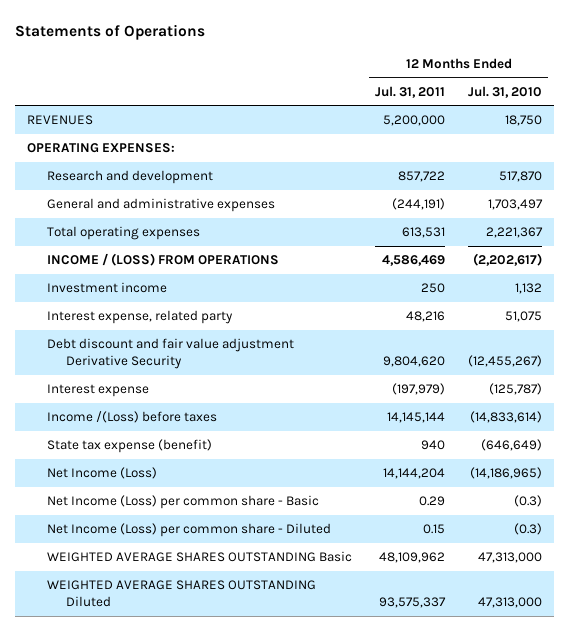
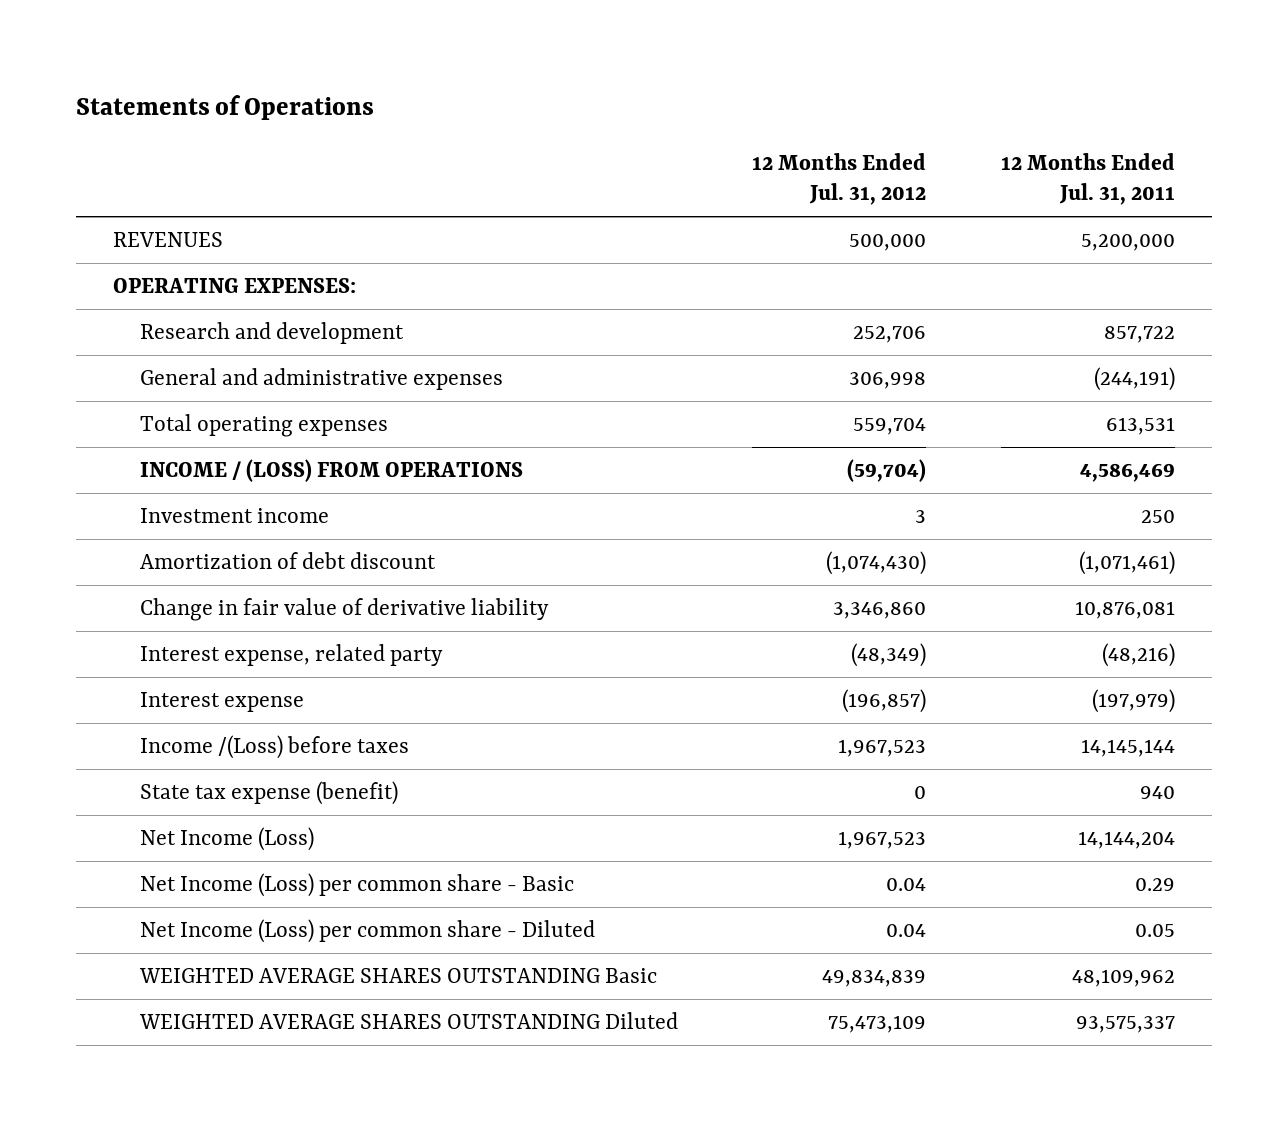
- | 12 Months Ended Jul. 31, 2011 | 12 Months Ended Jul. 31, 2010
+ | 12 Months Ended Jul. 31, 2012 | 12 Months Ended Jul. 31, 2011
- Interest expense, related party | 48,216 | 51,075
- Debt discount and fair value adjustment Derivative Security | 9,804,620 | (12,455,267)
+ Amortization of debt discount | (1,074,430) | (1,071,461)
+ Change in fair value of derivative liability | 3,346,860 | 10,876,081
+ Interest expense, related party | (48,349) | (48,216)
- Net Income (Loss) per common share - Diluted | 0.15 | (0.3)
+ Net Income (Loss) per common share - Diluted | 0.04 | 0.05

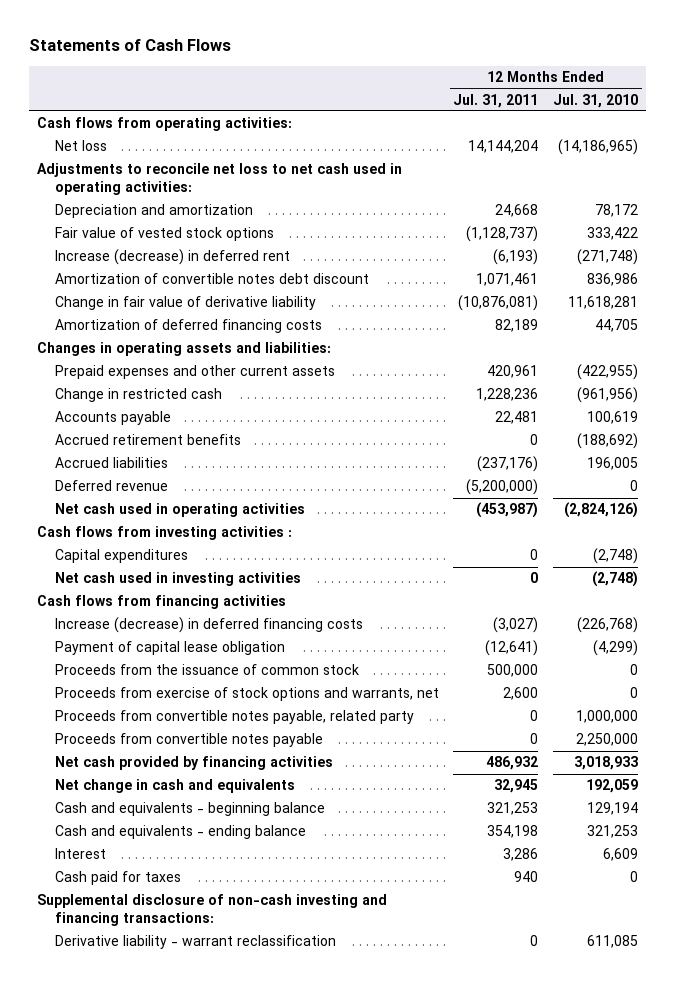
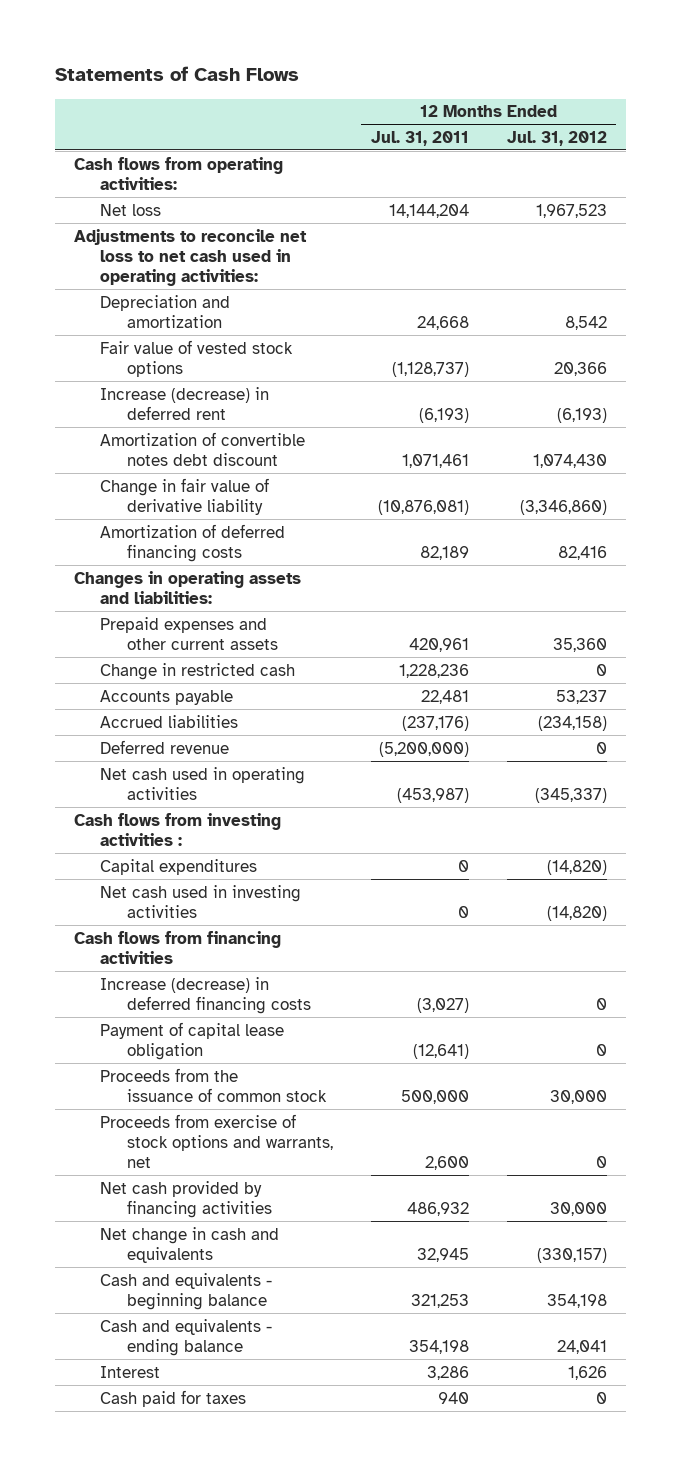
- | 12 Months Ended Jul. 31, 2011 | 12 Months Ended Jul. 31, 2010
+ | 12 Months Ended Jul. 31, 2011 | 12 Months Ended Jul. 31, 2012
- Accrued retirement benefits | 0 | (188,692)
- Proceeds from convertible notes payable, related party | 0 | 1,000,000
- Proceeds from convertible notes payable | 0 | 2,250,000
- Supplemental disclosure of non-cash investing and financing transactions:
- Derivative liability - warrant reclassification | 0 | 611,085

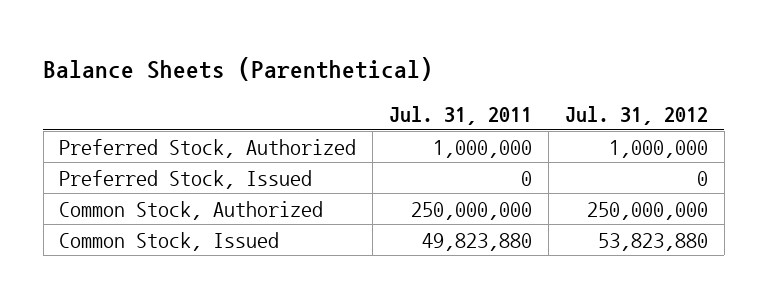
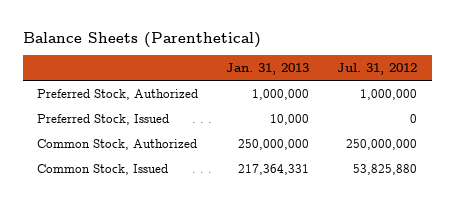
- | Jul. 31, 2011 | Jul. 31, 2012
+ | Jan. 31, 2013 | Jul. 31, 2012
- Common Stock, Issued | 49,823,880 | 53,823,880
+ Common Stock, Issued | 217,364,331 | 53,825,880

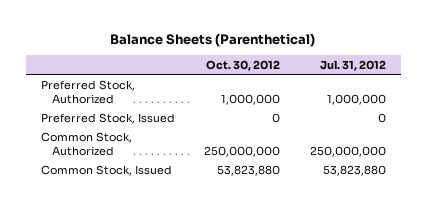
- | Jan. 31, 2013 | Jul. 31, 2012
+ | Oct. 30, 2012 | Jul. 31, 2012
- Common Stock, Issued | 217,364,331 | 53,825,880
+ Common Stock, Issued | 53,823,880 | 53,823,880

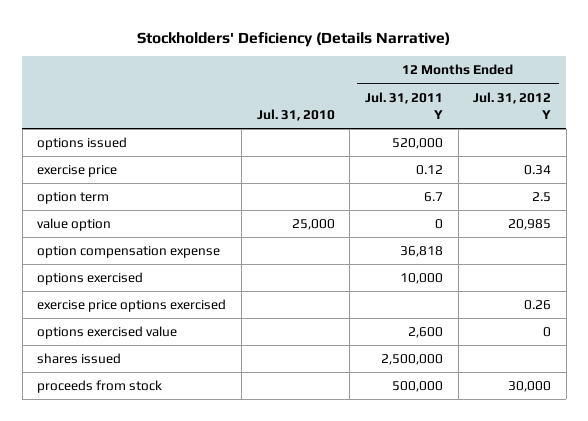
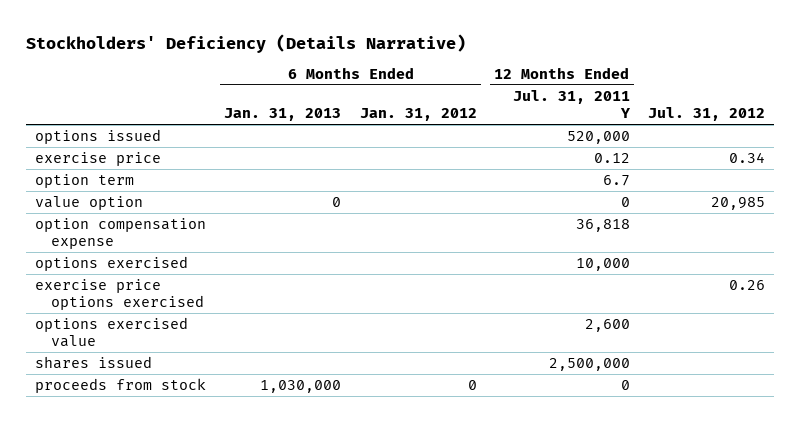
- | Jul. 31, 2010 | 12 Months Ended Jul. 31, 2011 Y | 12 Months Ended Jul. 31, 2012 Y
+ | 6 Months Ended Jan. 31, 2013 | 6 Months Ended Jan. 31, 2012 | 12 Months Ended Jul. 31, 2011 Y | Jul. 31, 2012
- proceeds from stock | | 500,000 | 30,000
+ proceeds from stock | 1,030,000 | 0 | 0 |

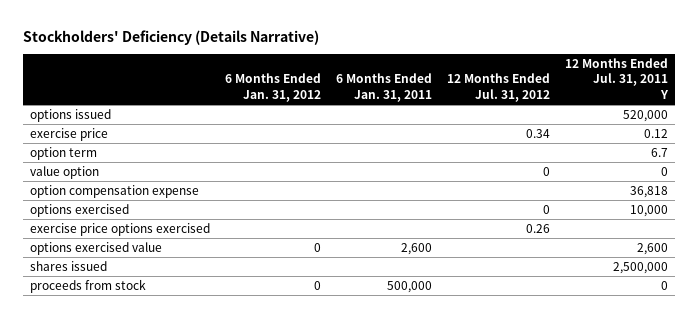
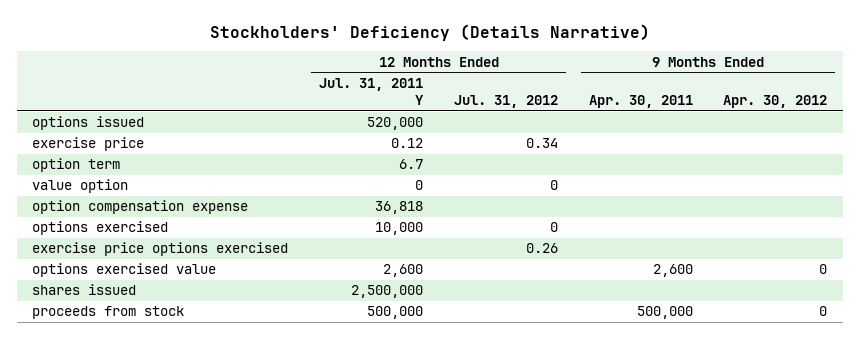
- | 6 Months Ended Jan. 31, 2012 | 6 Months Ended Jan. 31, 2011 | 12 Months Ended Jul. 31, 2012 | 12 Months Ended Jul. 31, 2011 Y
+ | 12 Months Ended Jul. 31, 2011 Y | 12 Months Ended Jul. 31, 2012 | 9 Months Ended Apr. 30, 2011 | 9 Months Ended Apr. 30, 2012
- proceeds from stock | 0 | 500,000 | | 0
+ proceeds from stock | 500,000 | | 500,000 | 0

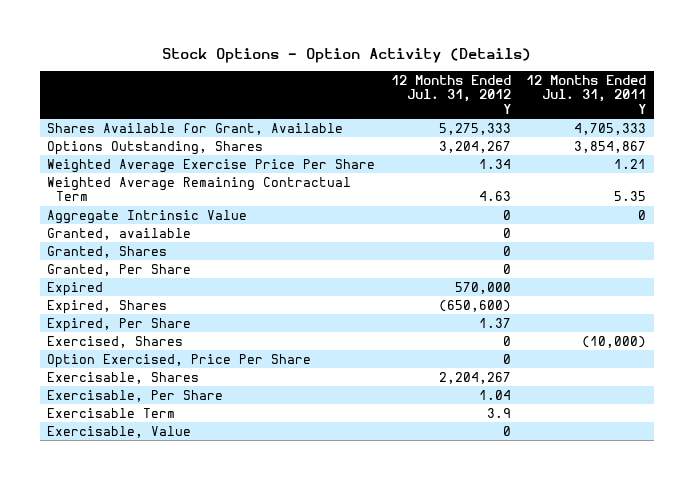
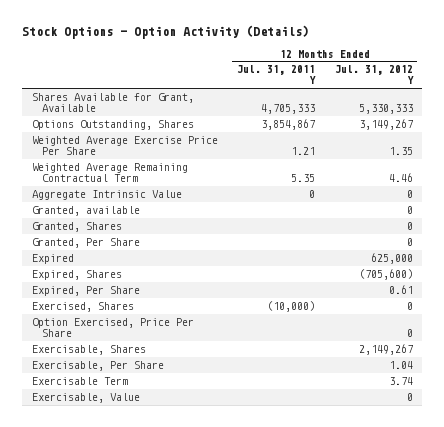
- | 12 Months Ended Jul. 31, 2012 Y | 12 Months Ended Jul. 31, 2011 Y
+ | 12 Months Ended Jul. 31, 2011 Y | 12 Months Ended Jul. 31, 2012 Y
- Shares Available for Grant, Available | 5,275,333 | 4,705,333
- Options Outstanding, Shares | 3,204,267 | 3,854,867
- Weighted Average Exercise Price Per Share | 1.34 | 1.21
- Weighted Average Remaining Contractual Term | 4.63 | 5.35
+ Shares Available for Grant, Available | 4,705,333 | 5,330,333
+ Options Outstanding, Shares | 3,854,867 | 3,149,267
+ Weighted Average Exercise Price Per Share | 1.21 | 1.35
+ Weighted Average Remaining Contractual Term | 5.35 | 4.46
- Expired | 570,000 |
- Expired, Shares | (650,600) |
- Expired, Per Share | 1.37 |
+ Expired | | 625,000
+ Expired, Shares | | (705,600)
+ Expired, Per Share | | 0.61
- Exercisable, Shares | 2,204,267 |
+ Exercisable, Shares | | 2,149,267
- Exercisable Term | 3.9 |
+ Exercisable Term | | 3.74

